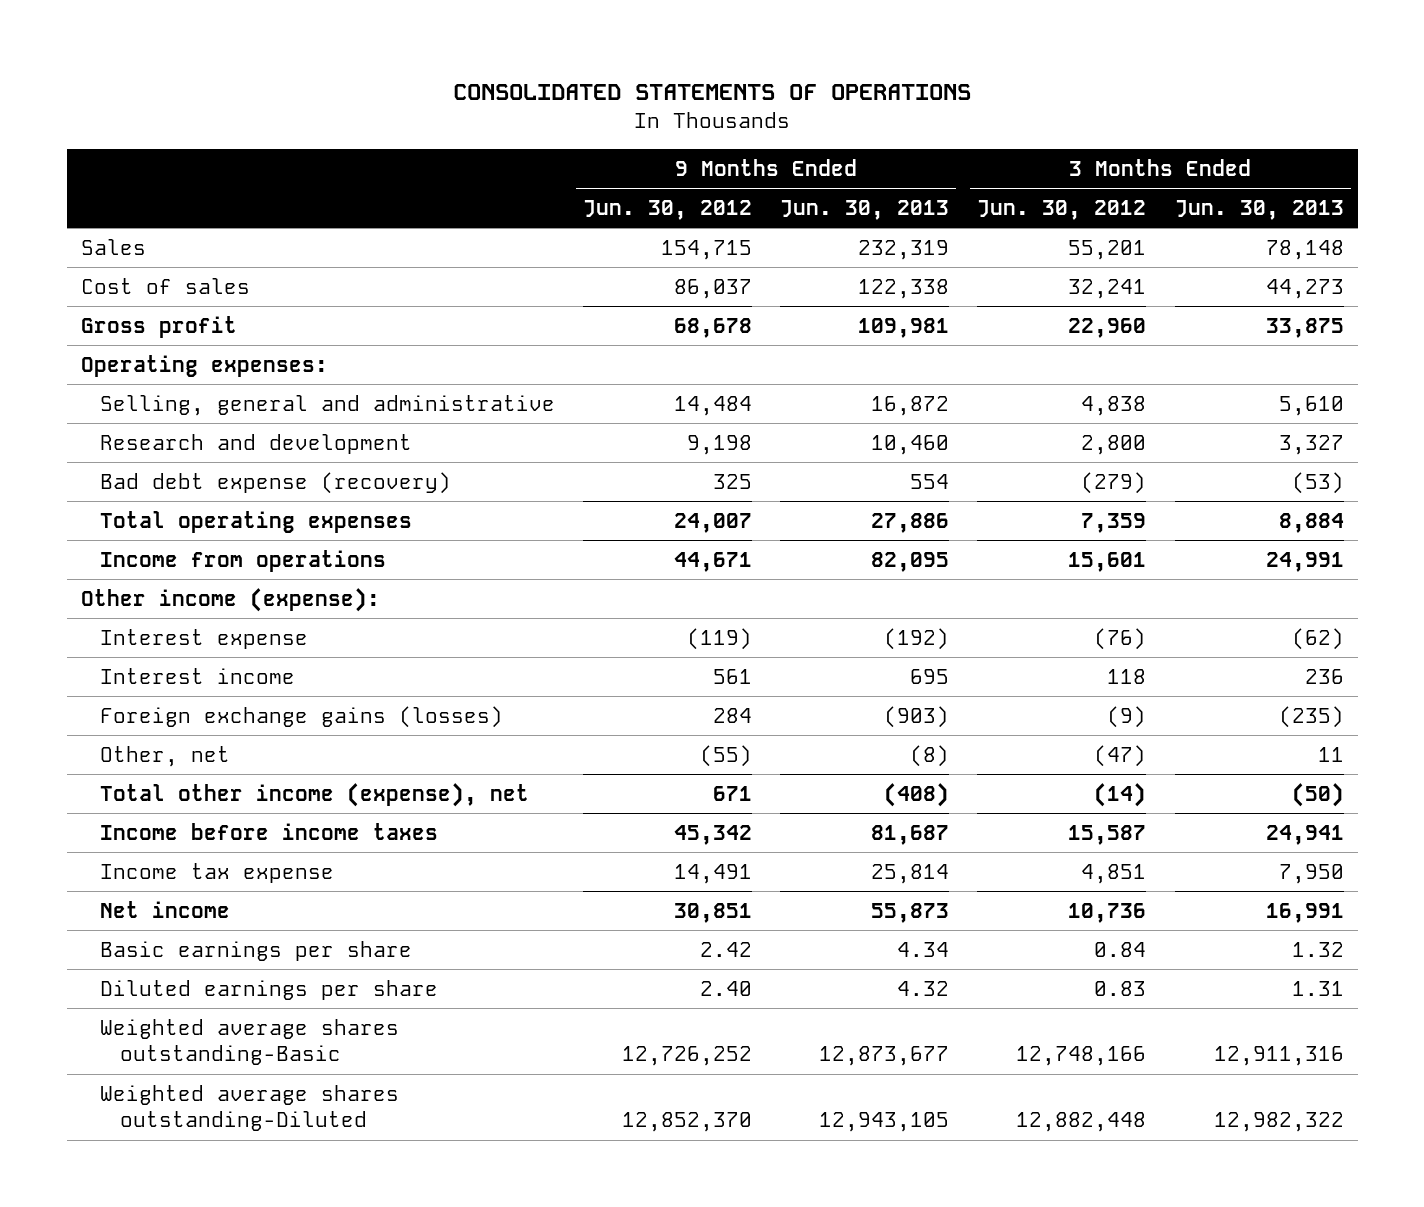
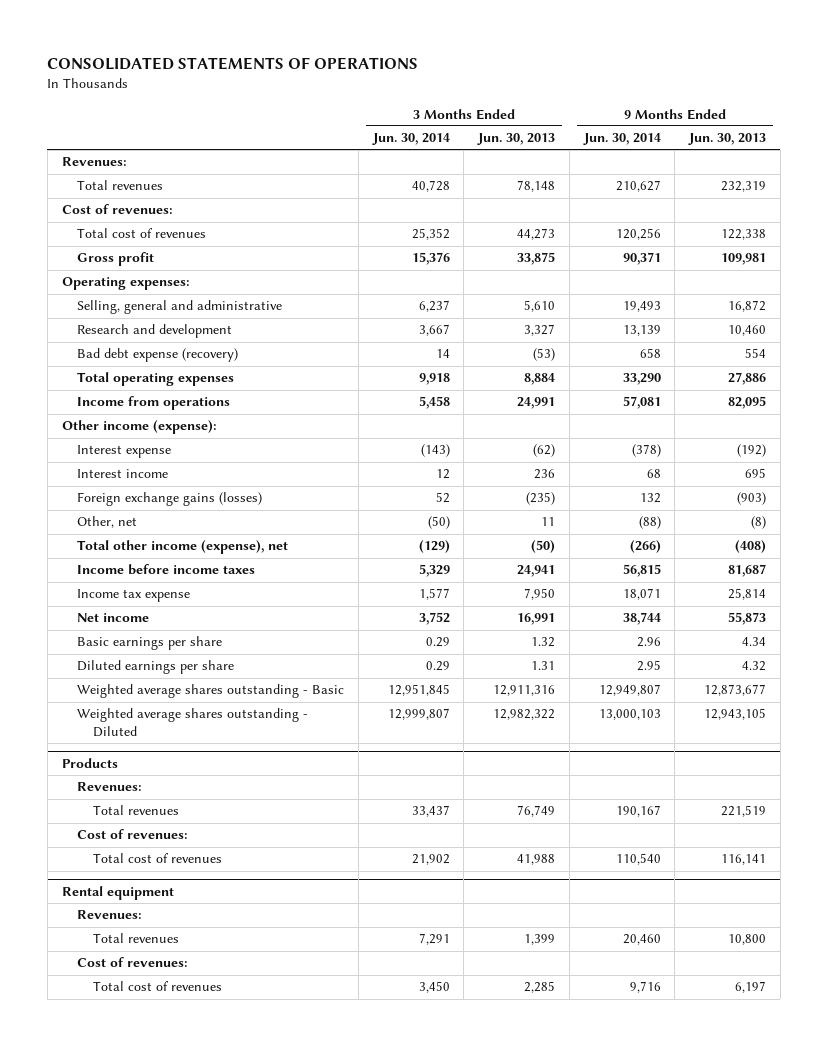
- | 9 Months Ended Jun. 30, 2012 | 9 Months Ended Jun. 30, 2013 | 3 Months Ended Jun. 30, 2012 | 3 Months Ended Jun. 30, 2013
+ | 3 Months Ended Jun. 30, 2014 | 3 Months Ended Jun. 30, 2013 | 9 Months Ended Jun. 30, 2014 | 9 Months Ended Jun. 30, 2013
- Sales | 154,715 | 232,319 | 55,201 | 78,148
- Cost of sales | 86,037 | 122,338 | 32,241 | 44,273
+ Revenues:
+ Total revenues | 40,728 | 78,148 | 210,627 | 232,319
+ Cost of revenues:
+ Total cost of revenues | 25,352 | 44,273 | 120,256 | 122,338
- Weighted average shares outstanding-Basic | 12,726,252 | 12,873,677 | 12,748,166 | 12,911,316
- Weighted average shares outstanding-Diluted | 12,852,370 | 12,943,105 | 12,882,448 | 12,982,322
+ Weighted average shares outstanding - Basic | 12,951,845 | 12,911,316 | 12,949,807 | 12,873,677
+ Weighted average shares outstanding - Diluted | 12,999,807 | 12,982,322 | 13,000,103 | 12,943,105
+ Products
+ Revenues:
+ Total revenues | 33,437 | 76,749 | 190,167 | 221,519
+ Cost of revenues:
+ Total cost of revenues | 21,902 | 41,988 | 110,540 | 116,141
+ Rental equipment
+ Revenues:
+ Total revenues | 7,291 | 1,399 | 20,460 | 10,800
+ Cost of revenues:
+ Total cost of revenues | 3,450 | 2,285 | 9,716 | 6,197

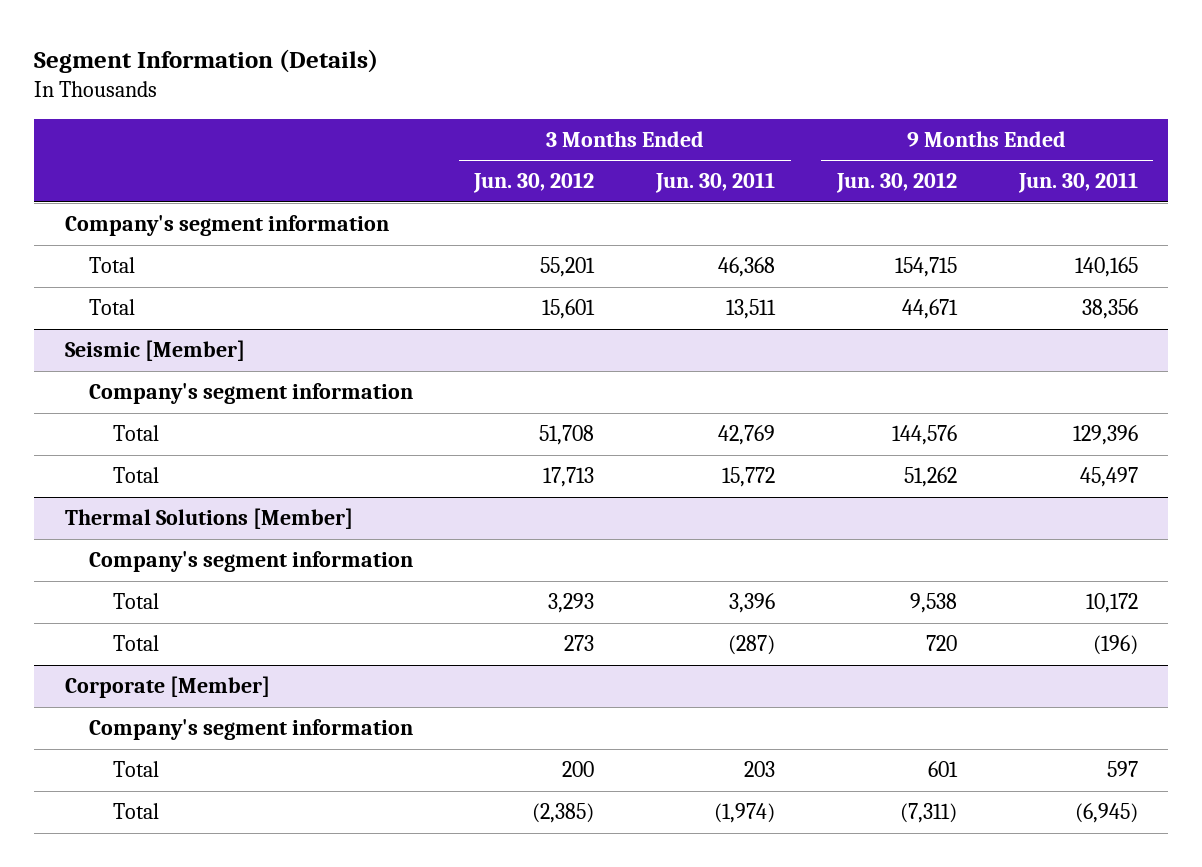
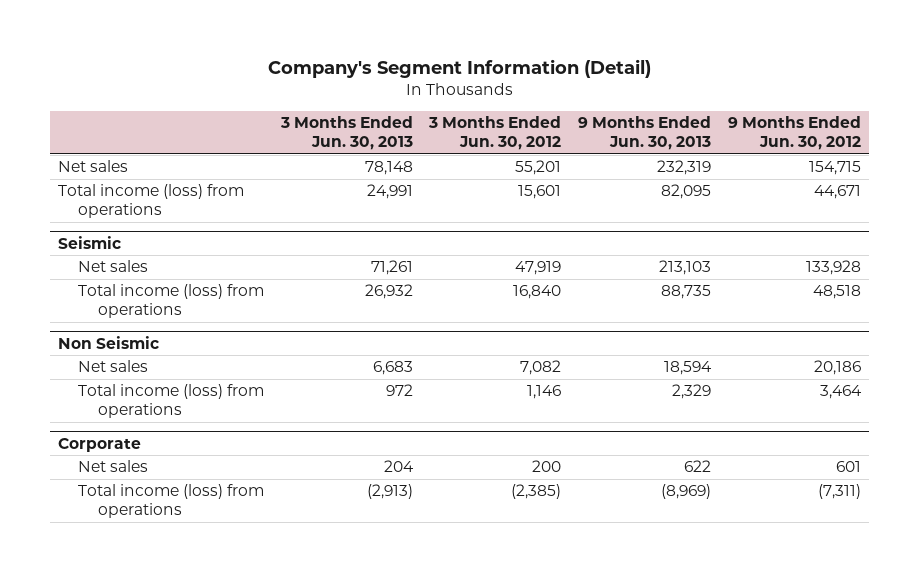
- Segment Information (Details)
+ Company's Segment Information (Detail)
- | 3 Months Ended Jun. 30, 2012 | 3 Months Ended Jun. 30, 2011 | 9 Months Ended Jun. 30, 2012 | 9 Months Ended Jun. 30, 2011
+ | 3 Months Ended Jun. 30, 2013 | 3 Months Ended Jun. 30, 2012 | 9 Months Ended Jun. 30, 2013 | 9 Months Ended Jun. 30, 2012
- Company's segment information
- Total | 55,201 | 46,368 | 154,715 | 140,165
- Total | 15,601 | 13,511 | 44,671 | 38,356
- Seismic [Member]
- Company's segment information
- Total | 51,708 | 42,769 | 144,576 | 129,396
- Total | 17,713 | 15,772 | 51,262 | 45,497
- Thermal Solutions [Member]
- Company's segment information
- Total | 3,293 | 3,396 | 9,538 | 10,172
- Total | 273 | (287) | 720 | (196)
- Corporate [Member]
- Company's segment information
- Total | 200 | 203 | 601 | 597
- Total | (2,385) | (1,974) | (7,311) | (6,945)
+ Net sales | 78,148 | 55,201 | 232,319 | 154,715
+ Total income (loss) from operations | 24,991 | 15,601 | 82,095 | 44,671
+ Seismic
+ Net sales | 71,261 | 47,919 | 213,103 | 133,928
+ Total income (loss) from operations | 26,932 | 16,840 | 88,735 | 48,518
+ Non Seismic
+ Net sales | 6,683 | 7,082 | 18,594 | 20,186
+ Total income (loss) from operations | 972 | 1,146 | 2,329 | 3,464
+ Corporate
+ Net sales | 204 | 200 | 622 | 601
+ Total income (loss) from operations | (2,913) | (2,385) | (8,969) | (7,311)

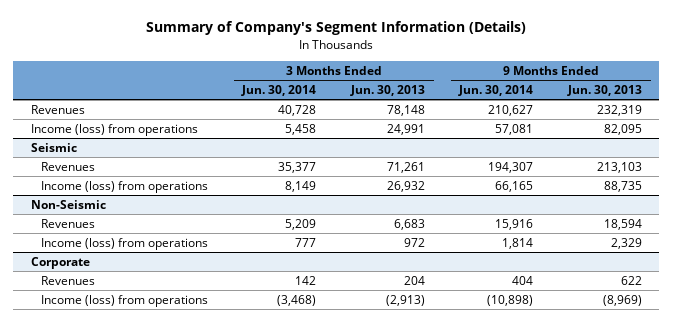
- Company's Segment Information (Detail)
+ Summary of Company's Segment Information (Details)
- | 3 Months Ended Jun. 30, 2013 | 3 Months Ended Jun. 30, 2012 | 9 Months Ended Jun. 30, 2013 | 9 Months Ended Jun. 30, 2012
+ | 3 Months Ended Jun. 30, 2014 | 3 Months Ended Jun. 30, 2013 | 9 Months Ended Jun. 30, 2014 | 9 Months Ended Jun. 30, 2013
- Net sales | 78,148 | 55,201 | 232,319 | 154,715
- Total income (loss) from operations | 24,991 | 15,601 | 82,095 | 44,671
+ Revenues | 40,728 | 78,148 | 210,627 | 232,319
+ Income (loss) from operations | 5,458 | 24,991 | 57,081 | 82,095
@ Seismic
- Net sales | 71,261 | 47,919 | 213,103 | 133,928
- Total income (loss) from operations | 26,932 | 16,840 | 88,735 | 48,518
- Non Seismic
- Net sales | 6,683 | 7,082 | 18,594 | 20,186
- Total income (loss) from operations | 972 | 1,146 | 2,329 | 3,464
@ Seismic
+ Revenues | 35,377 | 71,261 | 194,307 | 213,103
+ Income (loss) from operations | 8,149 | 26,932 | 66,165 | 88,735
+ Non-Seismic
+ Revenues | 5,209 | 6,683 | 15,916 | 18,594
+ Income (loss) from operations | 777 | 972 | 1,814 | 2,329
@ Corporate
- Net sales | 204 | 200 | 622 | 601
- Total income (loss) from operations | (2,913) | (2,385) | (8,969) | (7,311)
+ Revenues | 142 | 204 | 404 | 622
+ Income (loss) from operations | (3,468) | (2,913) | (10,898) | (8,969)

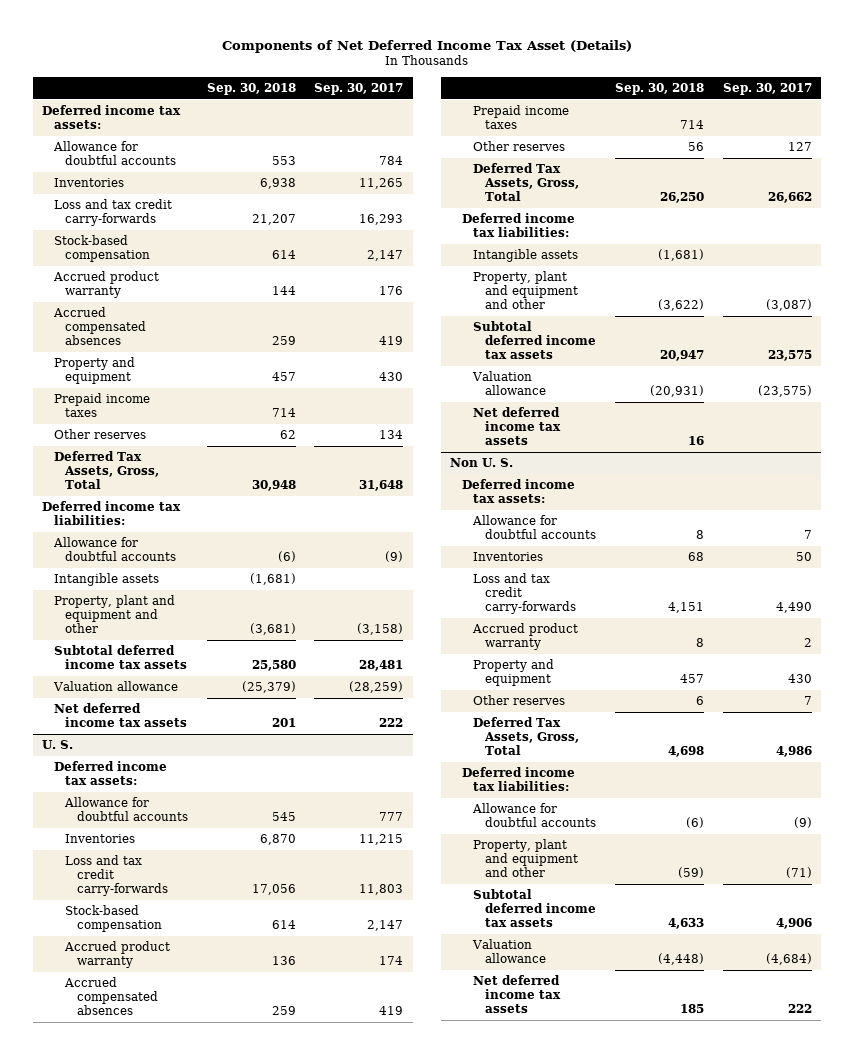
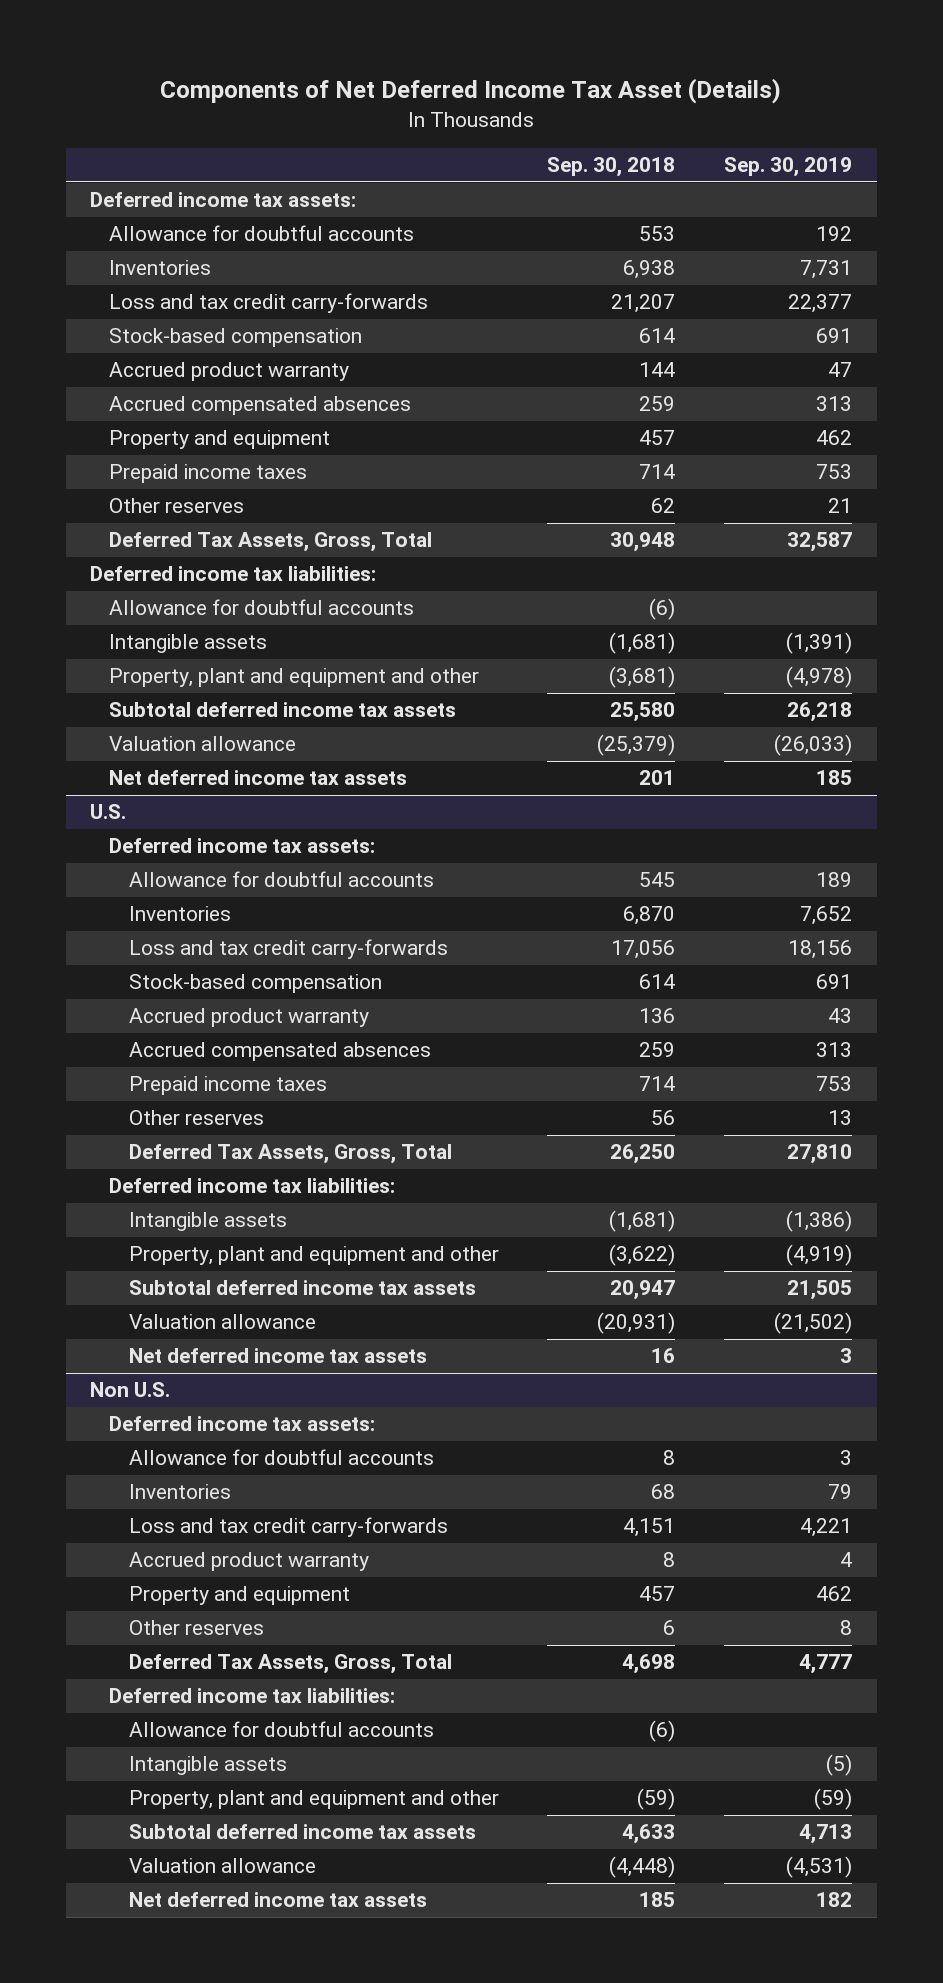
- | Sep. 30, 2018 | Sep. 30, 2017
+ | Sep. 30, 2018 | Sep. 30, 2019
- U. S.
+ U.S.
- Non U. S.
+ Non U.S.
+ Intangible assets | | (5)

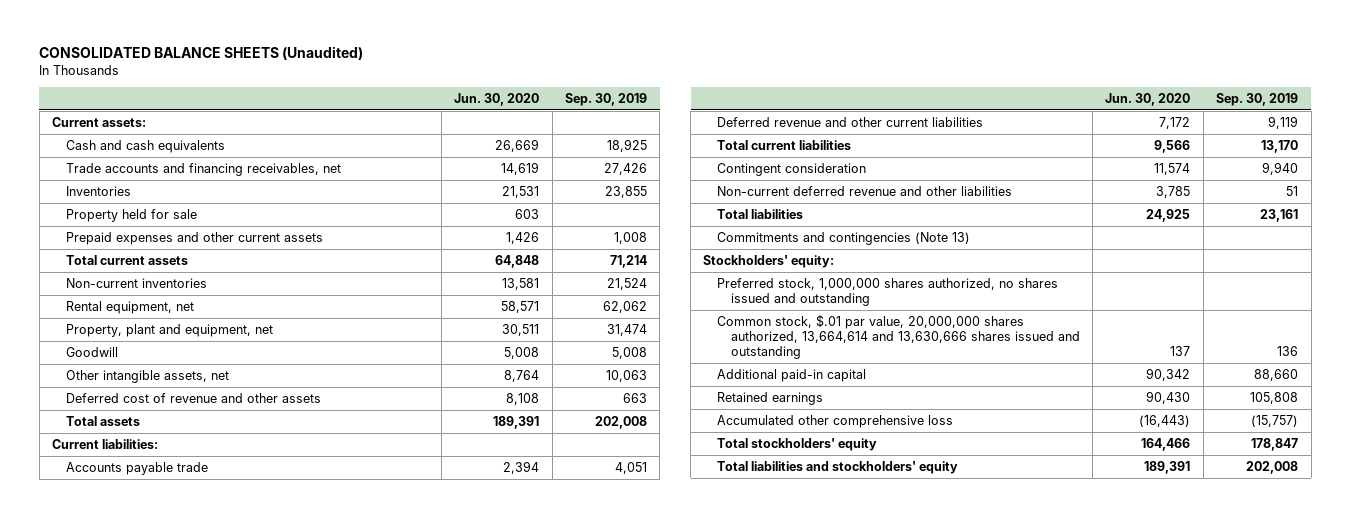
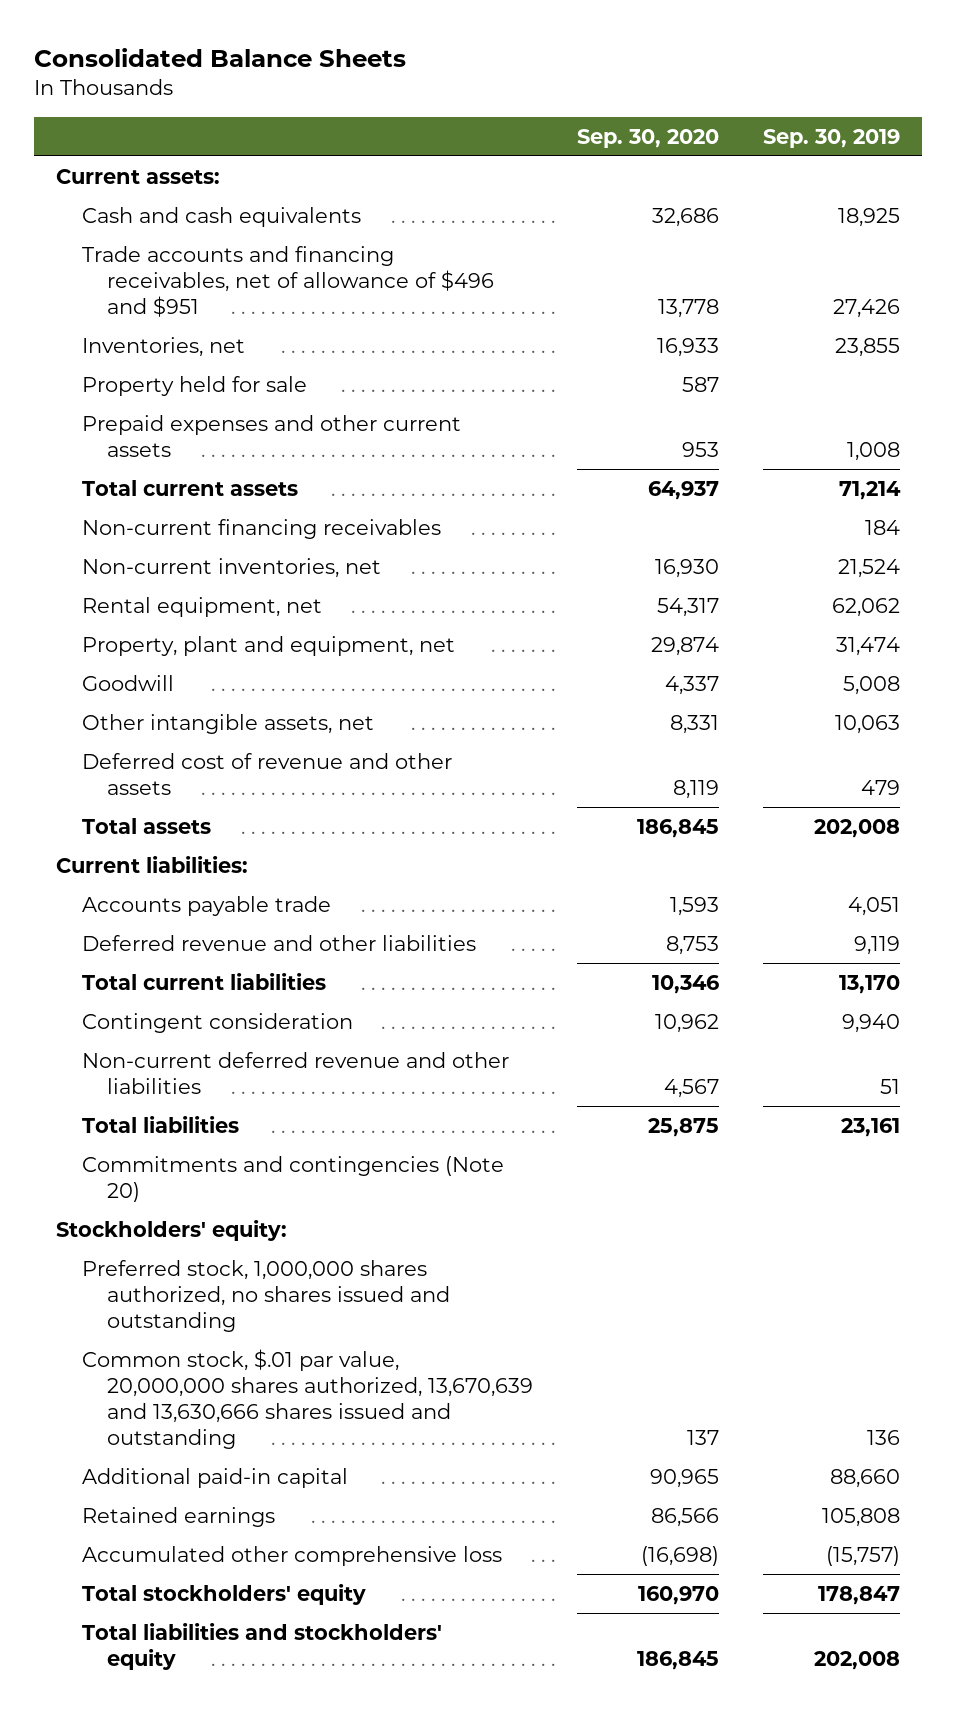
- CONSOLIDATED BALANCE SHEETS (Unaudited)
+ Consolidated Balance Sheets
- | Jun. 30, 2020 | Sep. 30, 2019
+ | Sep. 30, 2020 | Sep. 30, 2019
- Trade accounts and financing receivables, net | 14,619 | 27,426
- Inventories | 21,531 | 23,855
+ Trade accounts and financing receivables, net of allowance of $496 and $951 | 13,778 | 27,426
+ Inventories, net | 16,933 | 23,855
- Non-current inventories | 13,581 | 21,524
+ Non-current financing receivables | | 184
+ Non-current inventories, net | 16,930 | 21,524
- Deferred cost of revenue and other assets | 8,108 | 663
+ Deferred cost of revenue and other assets | 8,119 | 479
- Deferred revenue and other current liabilities | 7,172 | 9,119
+ Deferred revenue and other liabilities | 8,753 | 9,119
- Commitments and contingencies (Note 13)
+ Commitments and contingencies (Note 20)
- Common stock, $.01 par value, 20,000,000 shares authorized, 13,664,614 and 13,630,666 shares issued and outstanding | 137 | 136
+ Common stock, $.01 par value, 20,000,000 shares authorized, 13,670,639 and 13,630,666 shares issued and outstanding | 137 | 136

